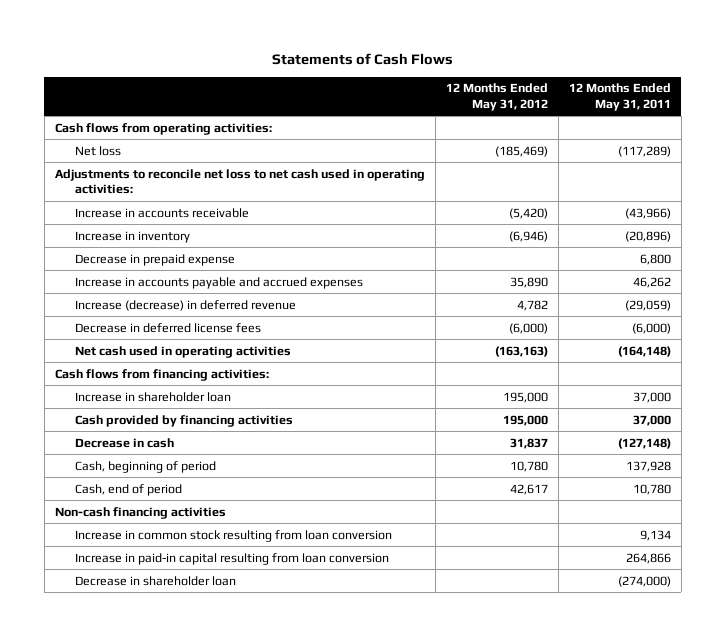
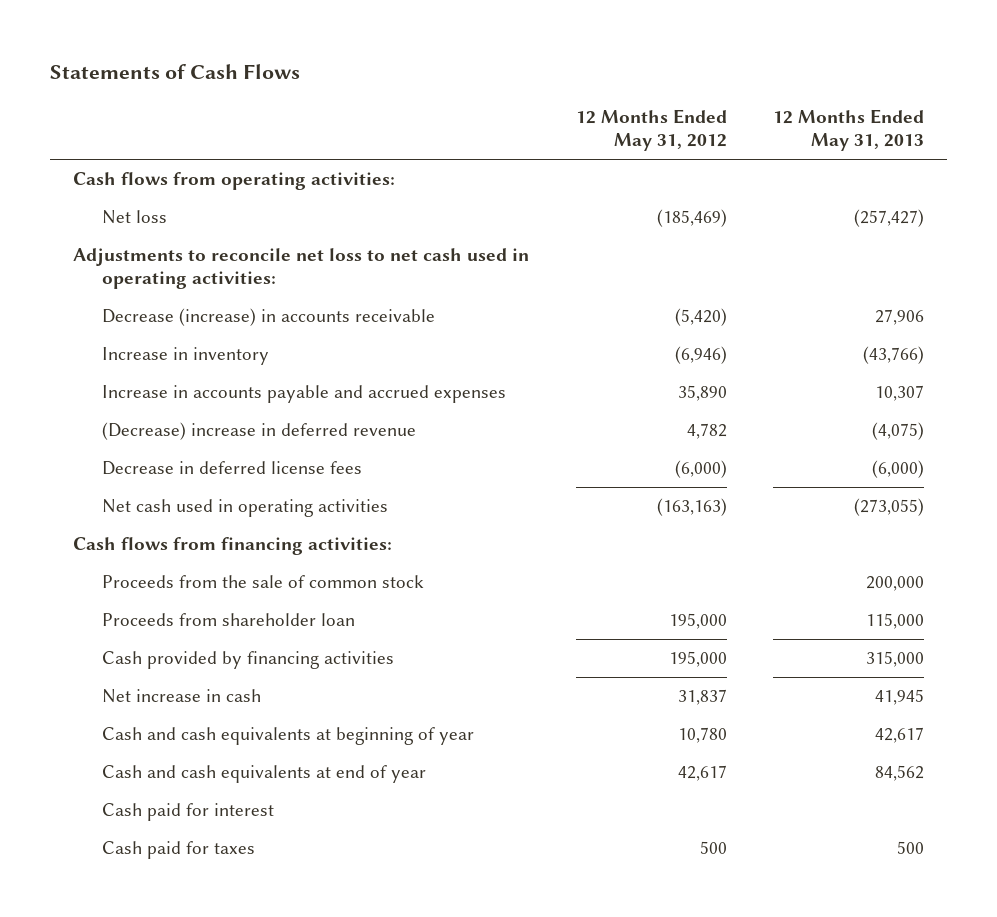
- | 12 Months Ended May 31, 2012 | 12 Months Ended May 31, 2011
+ | 12 Months Ended May 31, 2012 | 12 Months Ended May 31, 2013
- Increase in accounts receivable | (5,420) | (43,966)
+ Decrease (increase) in accounts receivable | (5,420) | 27,906
- Decrease in prepaid expense | | 6,800
- Increase (decrease) in deferred revenue | 4,782 | (29,059)
+ (Decrease) increase in deferred revenue | 4,782 | (4,075)
- Increase in shareholder loan | 195,000 | 37,000
+ Proceeds from the sale of common stock | | 200,000
+ Proceeds from shareholder loan | 195,000 | 115,000
- Decrease in cash | 31,837 | (127,148)
- Cash, beginning of period | 10,780 | 137,928
- Cash, end of period | 42,617 | 10,780
- Non-cash financing activities
- Increase in common stock resulting from loan conversion | | 9,134
- Increase in paid-in capital resulting from loan conversion | | 264,866
- Decrease in shareholder loan | | (274,000)
+ Net increase in cash | 31,837 | 41,945
+ Cash and cash equivalents at beginning of year | 10,780 | 42,617
+ Cash and cash equivalents at end of year | 42,617 | 84,562
+ Cash paid for interest
+ Cash paid for taxes | 500 | 500

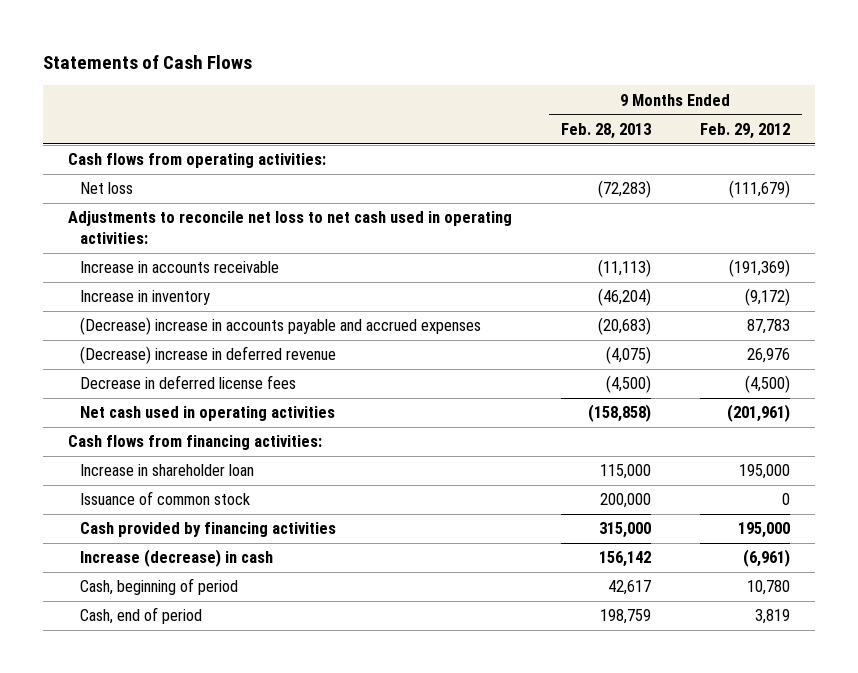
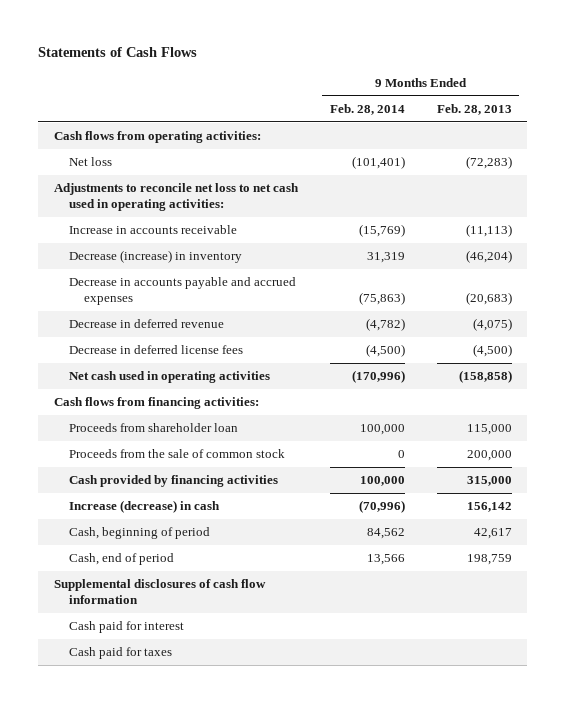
- | 9 Months Ended Feb. 28, 2013 | 9 Months Ended Feb. 29, 2012
+ | 9 Months Ended Feb. 28, 2014 | 9 Months Ended Feb. 28, 2013
- Increase in inventory | (46,204) | (9,172)
- (Decrease) increase in accounts payable and accrued expenses | (20,683) | 87,783
- (Decrease) increase in deferred revenue | (4,075) | 26,976
+ Decrease (increase) in inventory | 31,319 | (46,204)
+ Decrease in accounts payable and accrued expenses | (75,863) | (20,683)
+ Decrease in deferred revenue | (4,782) | (4,075)
- Increase in shareholder loan | 115,000 | 195,000
- Issuance of common stock | 200,000 | 0
+ Proceeds from shareholder loan | 100,000 | 115,000
+ Proceeds from the sale of common stock | 0 | 200,000
+ Supplemental disclosures of cash flow information
+ Cash paid for interest
+ Cash paid for taxes

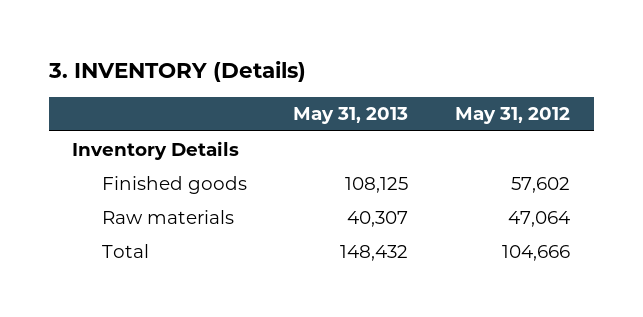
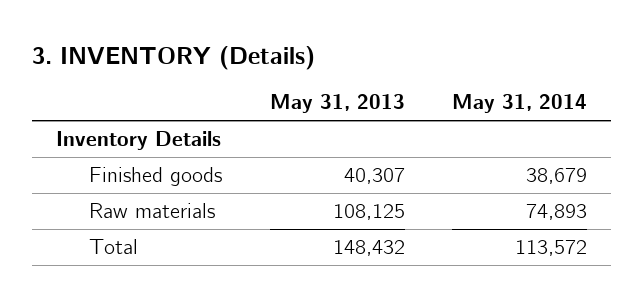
- | May 31, 2013 | May 31, 2012
+ | May 31, 2013 | May 31, 2014
- Finished goods | 108,125 | 57,602
- Raw materials | 40,307 | 47,064
+ Finished goods | 40,307 | 38,679
+ Raw materials | 108,125 | 74,893

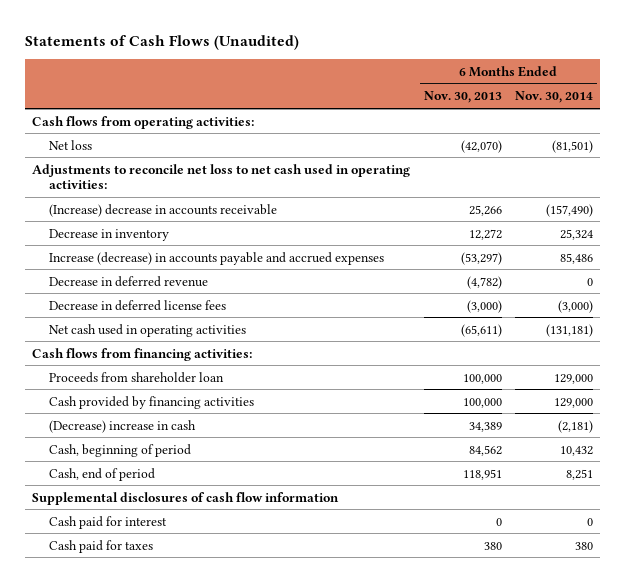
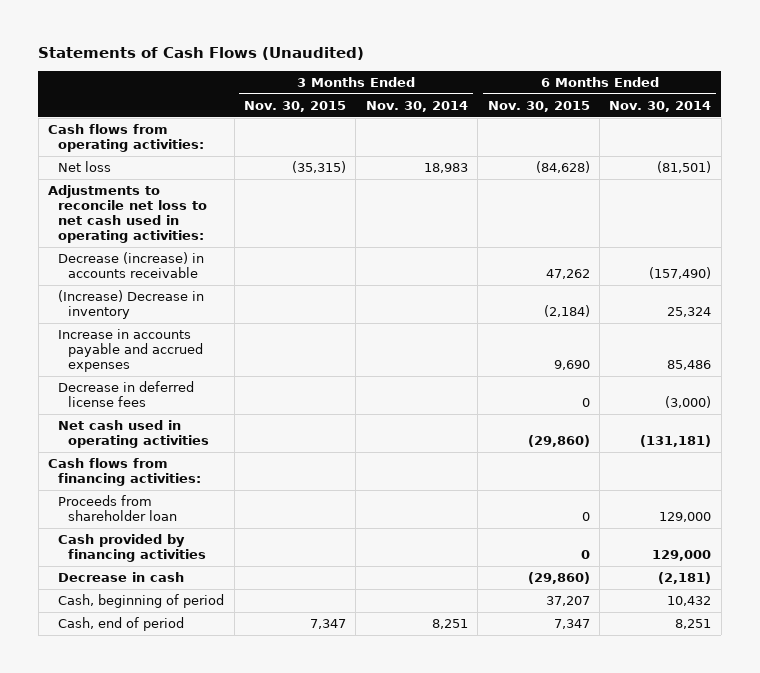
- | 6 Months Ended Nov. 30, 2013 | 6 Months Ended Nov. 30, 2014
+ | 3 Months Ended Nov. 30, 2015 | 3 Months Ended Nov. 30, 2014 | 6 Months Ended Nov. 30, 2015 | 6 Months Ended Nov. 30, 2014
- (Increase) decrease in accounts receivable | 25,266 | (157,490)
- Decrease in inventory | 12,272 | 25,324
- Increase (decrease) in accounts payable and accrued expenses | (53,297) | 85,486
- Decrease in deferred revenue | (4,782) | 0
+ Decrease (increase) in accounts receivable | | | 47,262 | (157,490)
+ (Increase) Decrease in inventory | | | (2,184) | 25,324
+ Increase in accounts payable and accrued expenses | | | 9,690 | 85,486
- (Decrease) increase in cash | 34,389 | (2,181)
+ Decrease in cash | | | (29,860) | (2,181)
- Supplemental disclosures of cash flow information
- Cash paid for interest | 0 | 0
- Cash paid for taxes | 380 | 380

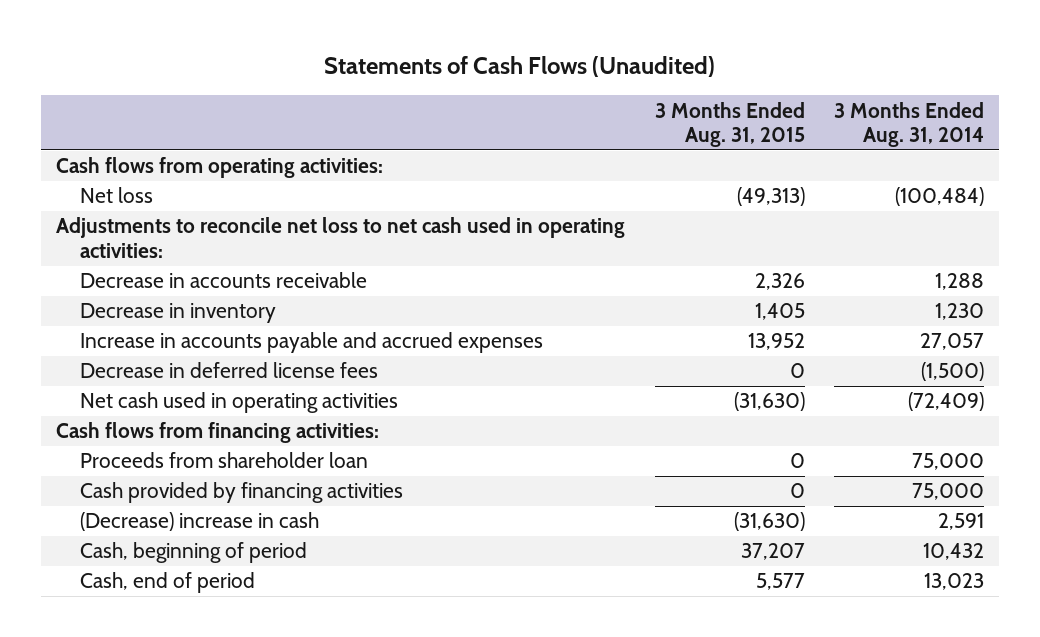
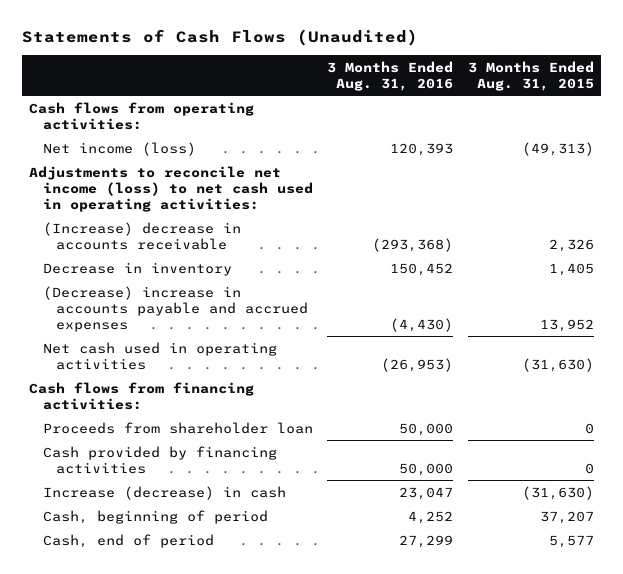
- | 3 Months Ended Aug. 31, 2015 | 3 Months Ended Aug. 31, 2014
+ | 3 Months Ended Aug. 31, 2016 | 3 Months Ended Aug. 31, 2015
- Net loss | (49,313) | (100,484)
- Adjustments to reconcile net loss to net cash used in operating activities:
- Decrease in accounts receivable | 2,326 | 1,288
+ Net income (loss) | 120,393 | (49,313)
+ Adjustments to reconcile net income (loss) to net cash used in operating activities:
+ (Increase) decrease in accounts receivable | (293,368) | 2,326
- Increase in accounts payable and accrued expenses | 13,952 | 27,057
- Decrease in deferred license fees | 0 | (1,500)
+ (Decrease) increase in accounts payable and accrued expenses | (4,430) | 13,952
- (Decrease) increase in cash | (31,630) | 2,591
+ Increase (decrease) in cash | 23,047 | (31,630)

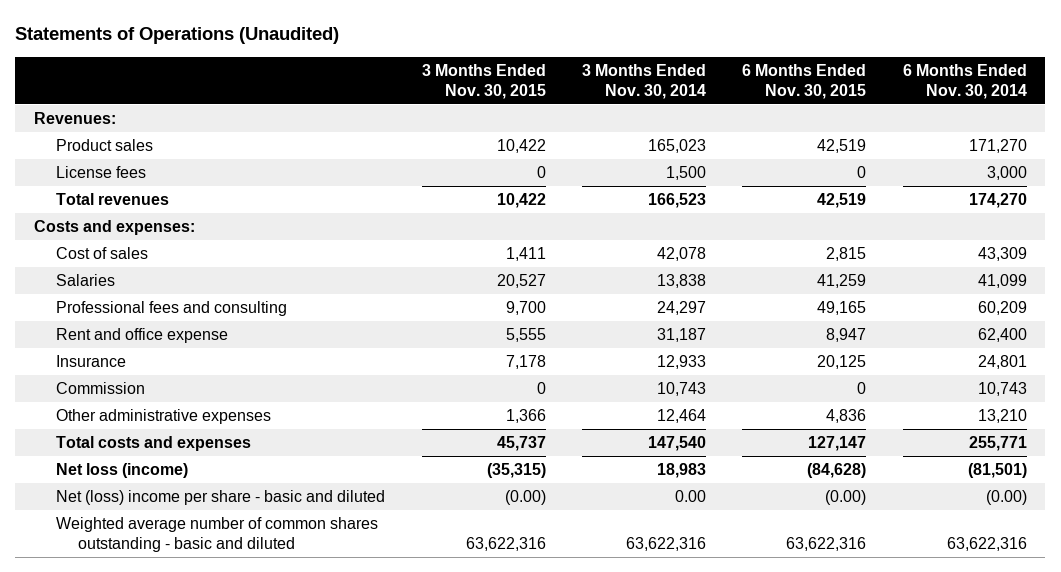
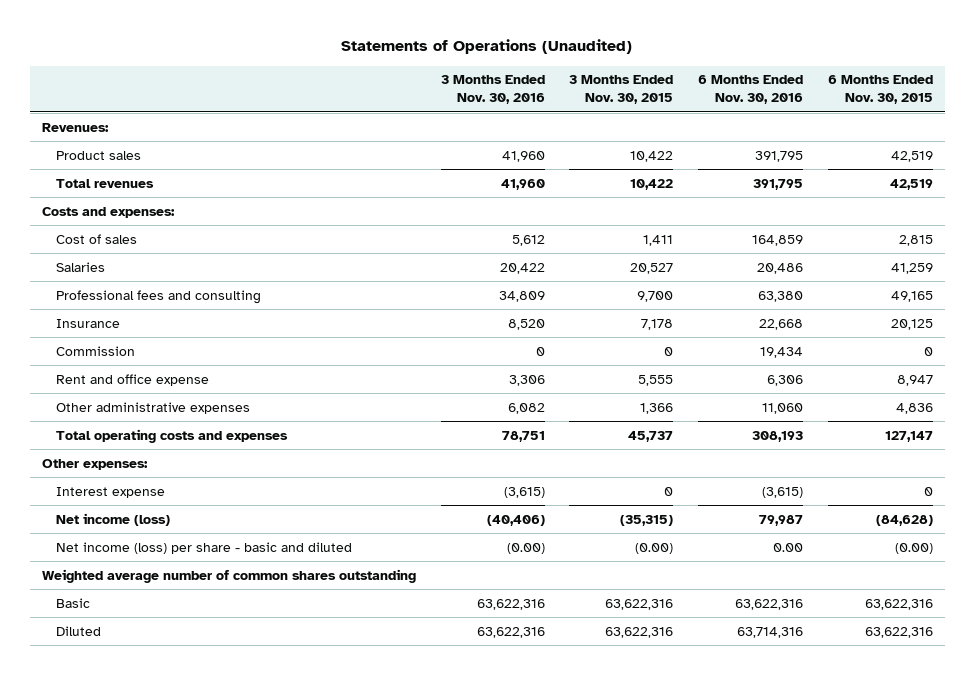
- | 3 Months Ended Nov. 30, 2015 | 3 Months Ended Nov. 30, 2014 | 6 Months Ended Nov. 30, 2015 | 6 Months Ended Nov. 30, 2014
+ | 3 Months Ended Nov. 30, 2016 | 3 Months Ended Nov. 30, 2015 | 6 Months Ended Nov. 30, 2016 | 6 Months Ended Nov. 30, 2015
- License fees | 0 | 1,500 | 0 | 3,000
moved down: Rent and office expense | 3,306 | 5,555 | 6,306 | 8,947
- Total costs and expenses | 45,737 | 147,540 | 127,147 | 255,771
- Net loss (income) | (35,315) | 18,983 | (84,628) | (81,501)
- Net (loss) income per share - basic and diluted | (0.00) | 0.00 | (0.00) | (0.00)
- Weighted average number of common shares outstanding - basic and diluted | 63,622,316 | 63,622,316 | 63,622,316 | 63,622,316
+ Total operating costs and expenses | 78,751 | 45,737 | 308,193 | 127,147
+ Other expenses:
+ Interest expense | (3,615) | 0 | (3,615) | 0
+ Net income (loss) | (40,406) | (35,315) | 79,987 | (84,628)
+ Net income (loss) per share - basic and diluted | (0.00) | (0.00) | 0.00 | (0.00)
+ Weighted average number of common shares outstanding
+ Basic | 63,622,316 | 63,622,316 | 63,622,316 | 63,622,316
+ Diluted | 63,622,316 | 63,622,316 | 63,714,316 | 63,622,316

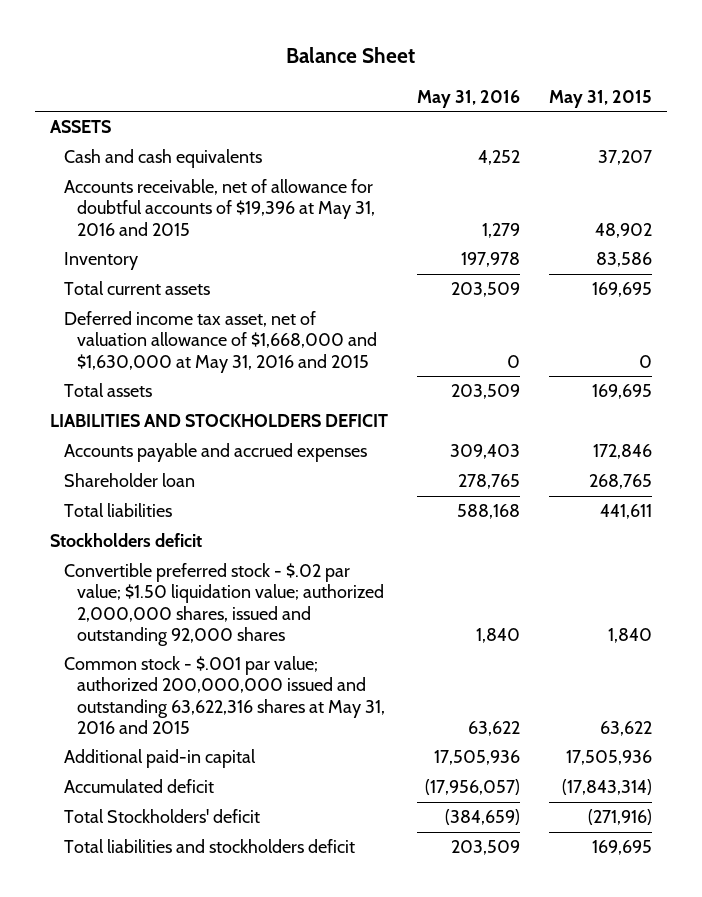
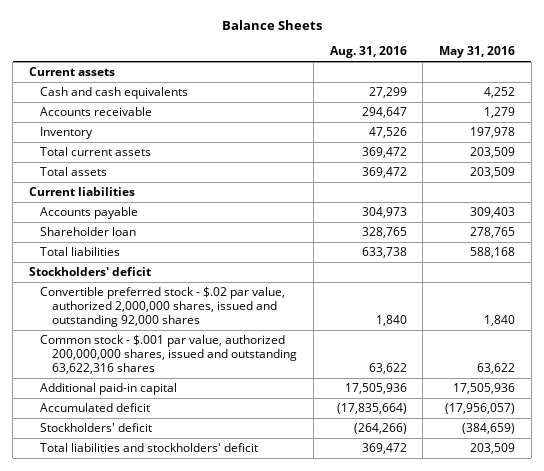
- Balance Sheet
+ Balance Sheets
- | May 31, 2016 | May 31, 2015
+ | Aug. 31, 2016 | May 31, 2016
- ASSETS
+ Current assets
- Accounts receivable, net of allowance for doubtful accounts of $19,396 at May 31, 2016 and 2015 | 1,279 | 48,902
+ Accounts receivable | 294,647 | 1,279
- Deferred income tax asset, net of valuation allowance of $1,668,000 and $1,630,000 at May 31, 2016 and 2015 | 0 | 0
- LIABILITIES AND STOCKHOLDERS DEFICIT
- Accounts payable and accrued expenses | 309,403 | 172,846
+ Current liabilities
+ Accounts payable | 304,973 | 309,403
- Stockholders deficit
- Convertible preferred stock - $.02 par value; $1.50 liquidation value; authorized 2,000,000 shares, issued and outstanding 92,000 shares | 1,840 | 1,840
- Common stock - $.001 par value; authorized 200,000,000 issued and outstanding 63,622,316 shares at May 31, 2016 and 2015 | 63,622 | 63,622
+ Stockholders' deficit
+ Convertible preferred stock - $.02 par value, authorized 2,000,000 shares, issued and outstanding 92,000 shares | 1,840 | 1,840
+ Common stock - $.001 par value, authorized 200,000,000 shares, issued and outstanding 63,622,316 shares | 63,622 | 63,622
- Total Stockholders' deficit | (384,659) | (271,916)
- Total liabilities and stockholders deficit | 203,509 | 169,695
+ Stockholders' deficit | (264,266) | (384,659)
+ Total liabilities and stockholders' deficit | 369,472 | 203,509

